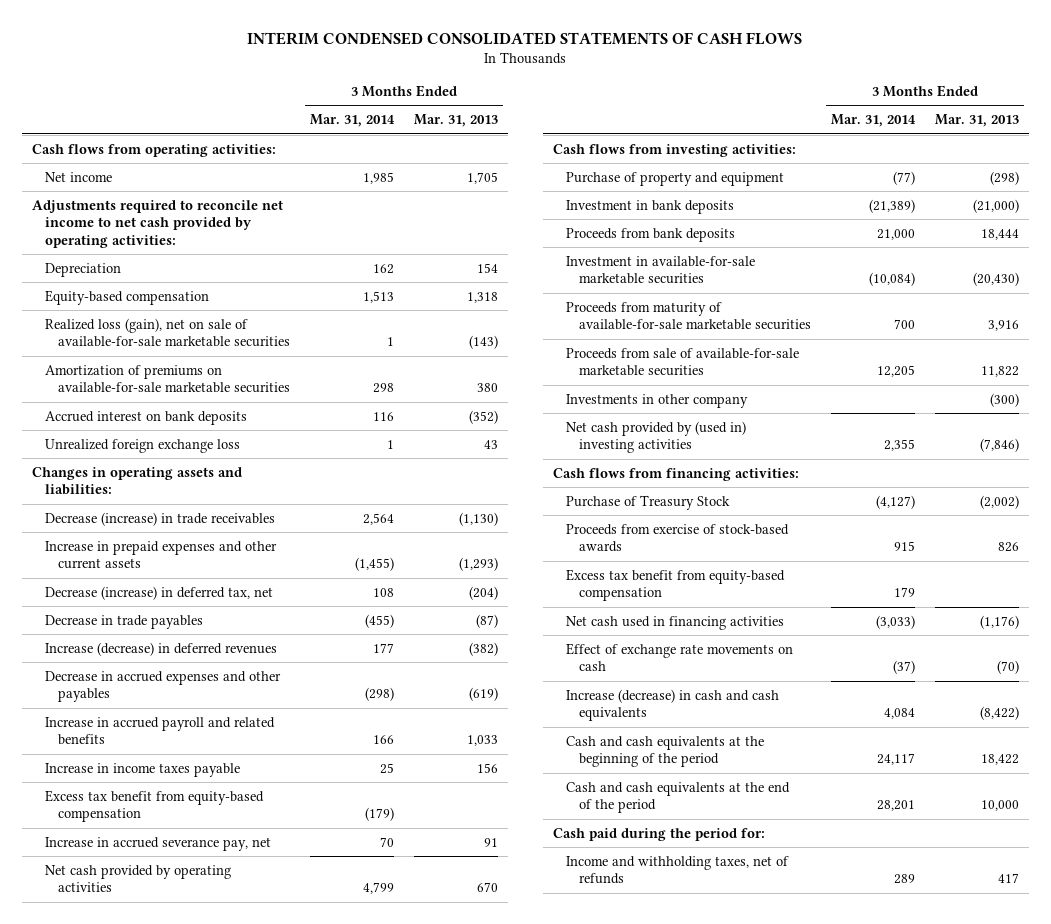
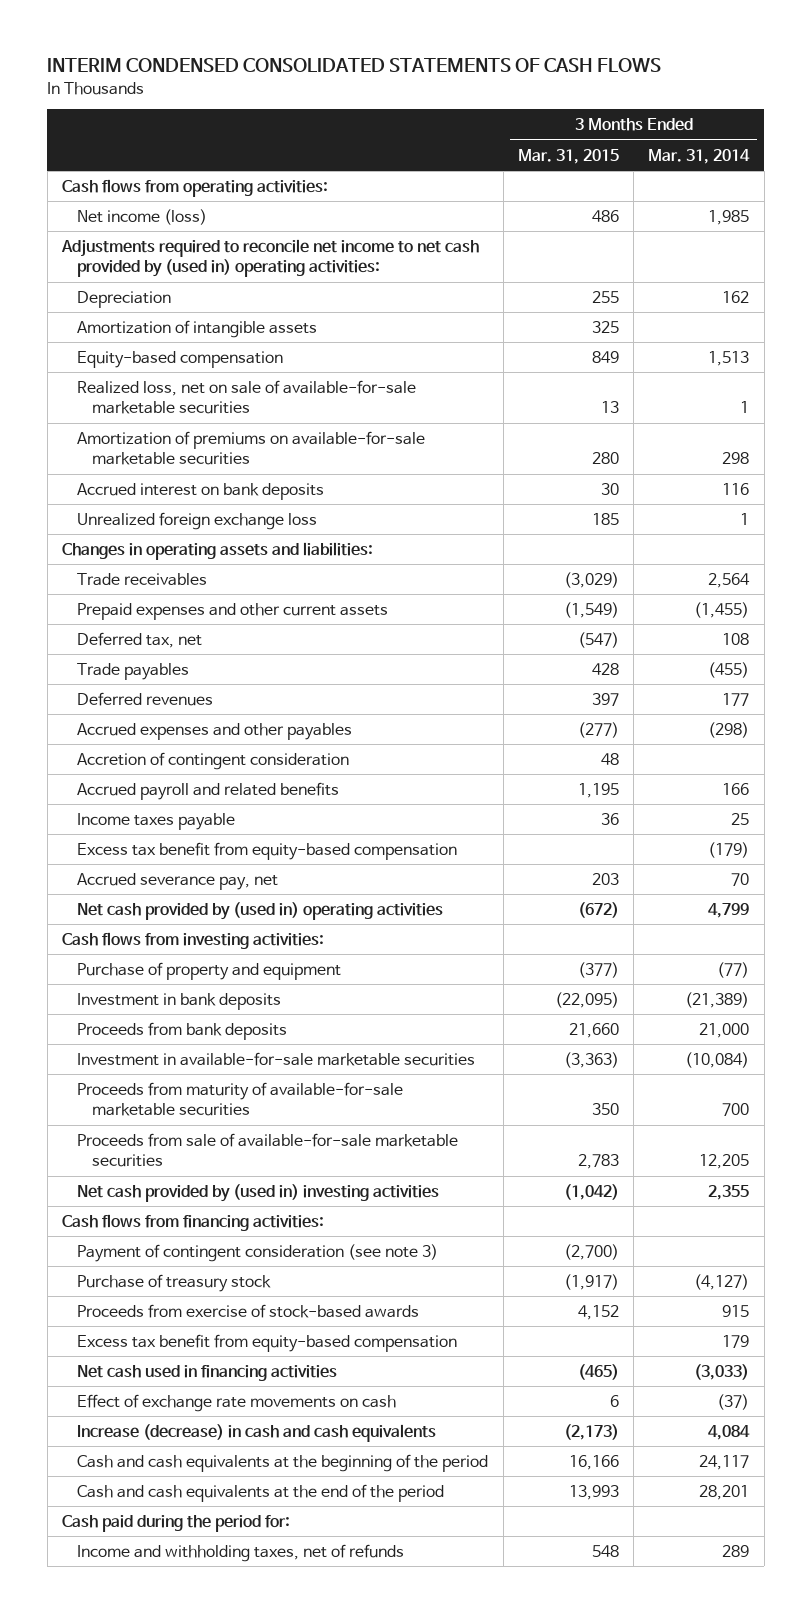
- | 3 Months Ended Mar. 31, 2014 | 3 Months Ended Mar. 31, 2013
+ | 3 Months Ended Mar. 31, 2015 | 3 Months Ended Mar. 31, 2014
- Net income | 1,985 | 1,705
- Adjustments required to reconcile net income to net cash provided by operating activities:
+ Net income (loss) | 486 | 1,985
+ Adjustments required to reconcile net income to net cash provided by (used in) operating activities:
+ Amortization of intangible assets | 325 |
- Realized loss (gain), net on sale of available-for-sale marketable securities | 1 | (143)
+ Realized loss, net on sale of available-for-sale marketable securities | 13 | 1
- Decrease (increase) in trade receivables | 2,564 | (1,130)
- Increase in prepaid expenses and other current assets | (1,455) | (1,293)
- Decrease (increase) in deferred tax, net | 108 | (204)
- Decrease in trade payables | (455) | (87)
- Increase (decrease) in deferred revenues | 177 | (382)
- Decrease in accrued expenses and other payables | (298) | (619)
- Increase in accrued payroll and related benefits | 166 | 1,033
- Increase in income taxes payable | 25 | 156
+ Trade receivables | (3,029) | 2,564
+ Prepaid expenses and other current assets | (1,549) | (1,455)
+ Deferred tax, net | (547) | 108
+ Trade payables | 428 | (455)
+ Deferred revenues | 397 | 177
+ Accrued expenses and other payables | (277) | (298)
+ Accretion of contingent consideration | 48 |
+ Accrued payroll and related benefits | 1,195 | 166
+ Income taxes payable | 36 | 25
- Increase in accrued severance pay, net | 70 | 91
- Net cash provided by operating activities | 4,799 | 670
+ Accrued severance pay, net | 203 | 70
+ Net cash provided by (used in) operating activities | (672) | 4,799
- Investments in other company | | (300)
- Purchase of Treasury Stock | (4,127) | (2,002)
+ Payment of contingent consideration (see note 3) | (2,700) |
+ Purchase of treasury stock | (1,917) | (4,127)

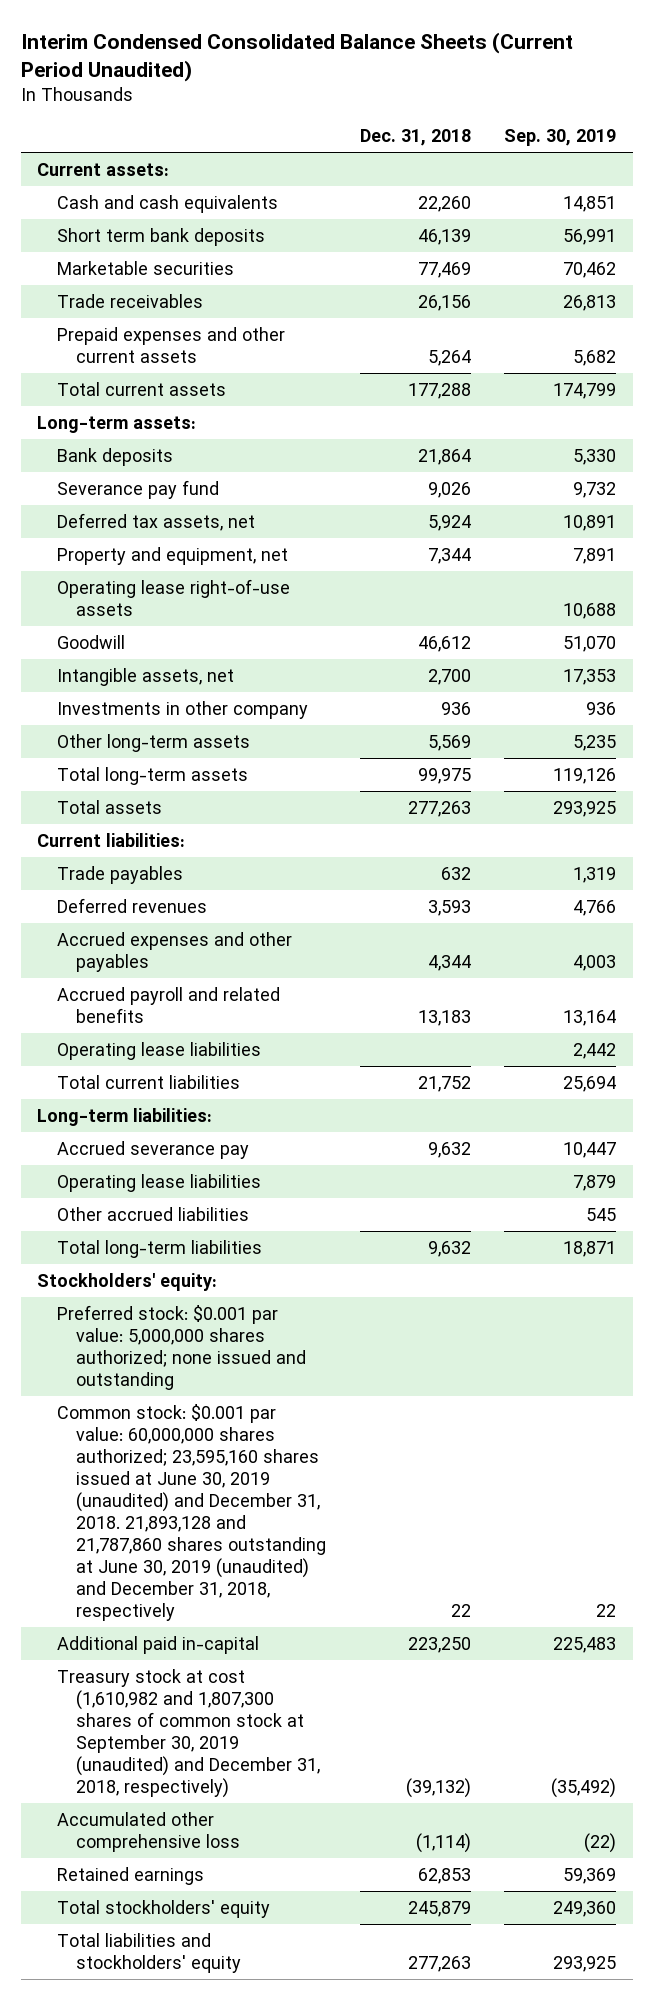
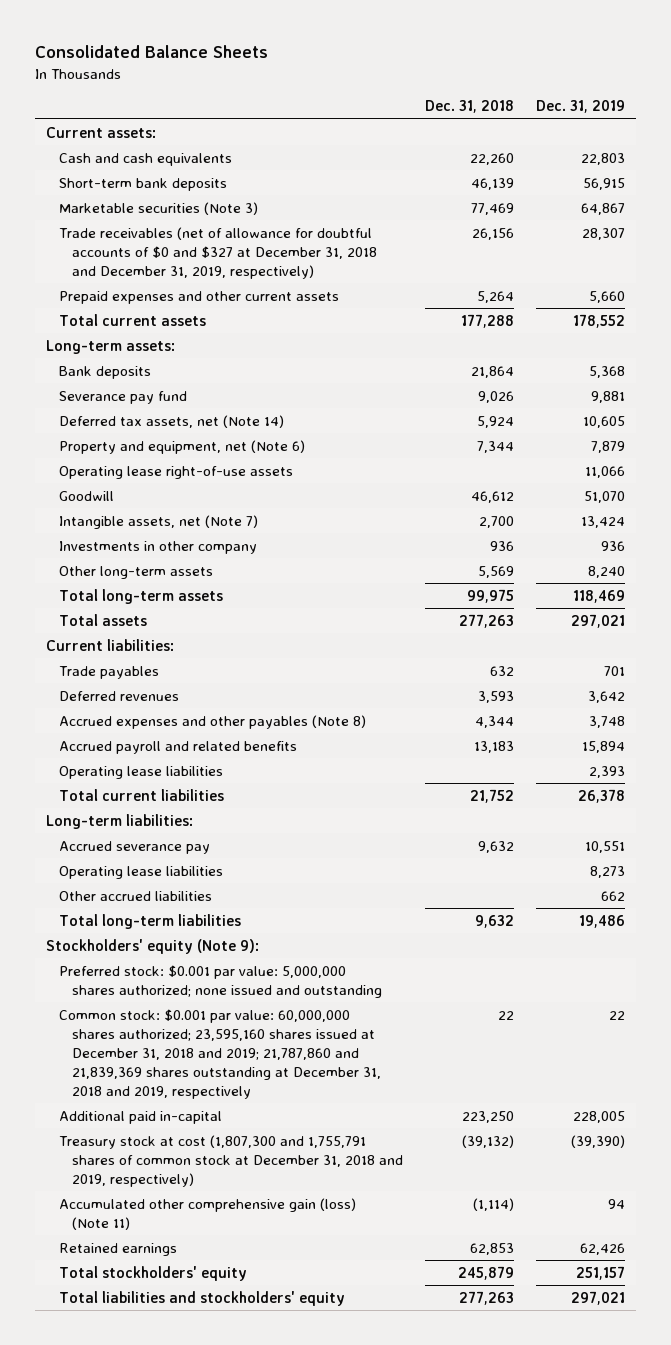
- Interim Condensed Consolidated Balance Sheets (Current Period Unaudited)
+ Consolidated Balance Sheets
- | Dec. 31, 2018 | Sep. 30, 2019
+ | Dec. 31, 2018 | Dec. 31, 2019
- Short term bank deposits | 46,139 | 56,991
- Marketable securities | 77,469 | 70,462
- Trade receivables | 26,156 | 26,813
+ Short-term bank deposits | 46,139 | 56,915
+ Marketable securities (Note 3) | 77,469 | 64,867
+ Trade receivables (net of allowance for doubtful accounts of $0 and $327 at December 31, 2018 and December 31, 2019, respectively) | 26,156 | 28,307
- Deferred tax assets, net | 5,924 | 10,891
- Property and equipment, net | 7,344 | 7,891
+ Deferred tax assets, net (Note 14) | 5,924 | 10,605
+ Property and equipment, net (Note 6) | 7,344 | 7,879
- Intangible assets, net | 2,700 | 17,353
+ Intangible assets, net (Note 7) | 2,700 | 13,424
- Accrued expenses and other payables | 4,344 | 4,003
+ Accrued expenses and other payables (Note 8) | 4,344 | 3,748
- Stockholders' equity:
+ Stockholders' equity (Note 9):
- Common stock: $0.001 par value: 60,000,000 shares authorized; 23,595,160 shares issued at June 30, 2019 (unaudited) and December 31, 2018. 21,893,128 and 21,787,860 shares outstanding at June 30, 2019 (unaudited) and December 31, 2018, respectively | 22 | 22
+ Common stock: $0.001 par value: 60,000,000 shares authorized; 23,595,160 shares issued at December 31, 2018 and 2019; 21,787,860 and 21,839,369 shares outstanding at December 31, 2018 and 2019, respectively | 22 | 22
- Treasury stock at cost (1,610,982 and 1,807,300 shares of common stock at September 30, 2019 (unaudited) and December 31, 2018, respectively) | (39,132) | (35,492)
- Accumulated other comprehensive loss | (1,114) | (22)
+ Treasury stock at cost (1,807,300 and 1,755,791 shares of common stock at December 31, 2018 and 2019, respectively) | (39,132) | (39,390)
+ Accumulated other comprehensive gain (loss) (Note 11) | (1,114) | 94

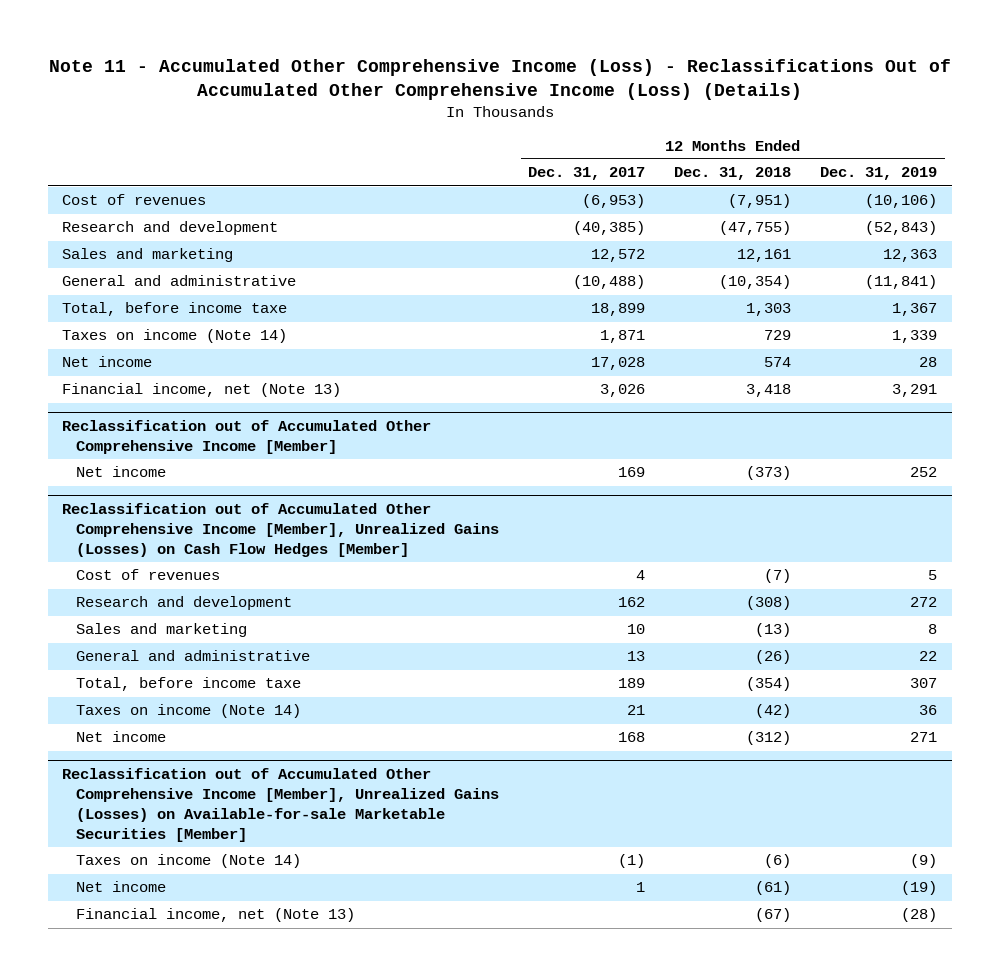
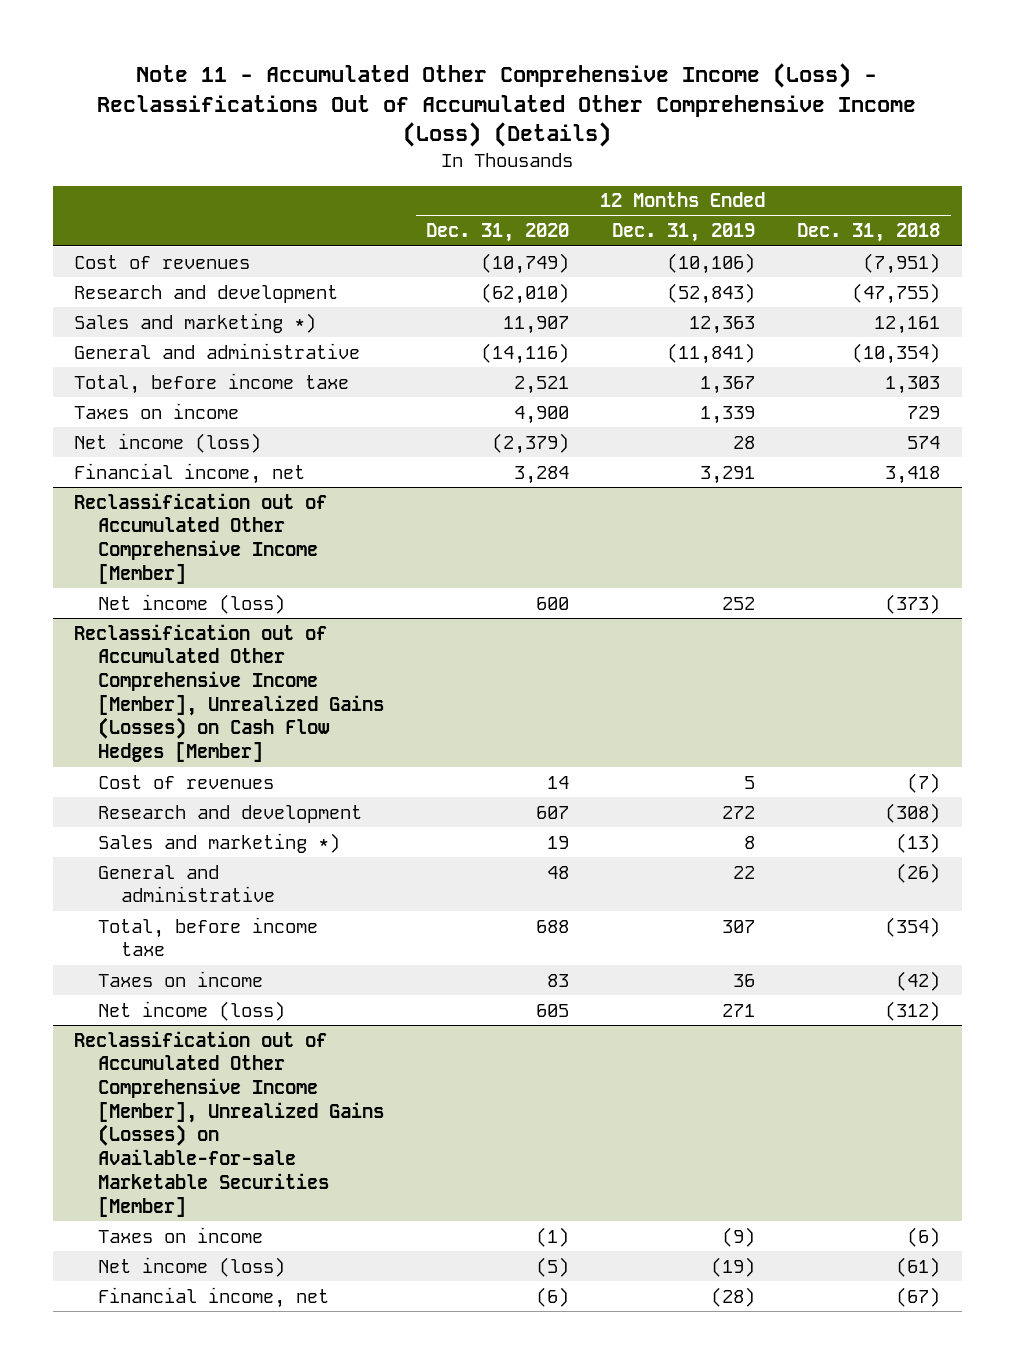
- | 12 Months Ended Dec. 31, 2017 | 12 Months Ended Dec. 31, 2018 | 12 Months Ended Dec. 31, 2019
+ | 12 Months Ended Dec. 31, 2020 | 12 Months Ended Dec. 31, 2019 | 12 Months Ended Dec. 31, 2018
- Sales and marketing | 12,572 | 12,161 | 12,363
+ Sales and marketing *) | 11,907 | 12,363 | 12,161
- Taxes on income (Note 14) | 1,871 | 729 | 1,339
- Net income | 17,028 | 574 | 28
- Financial income, net (Note 13) | 3,026 | 3,418 | 3,291
+ Taxes on income | 4,900 | 1,339 | 729
+ Net income (loss) | (2,379) | 28 | 574
+ Financial income, net | 3,284 | 3,291 | 3,418
@ Reclassification out of Accumulated Other Comprehensive Income [Member]
- Net income | 169 | (373) | 252
+ Net income (loss) | 600 | 252 | (373)
@ Reclassification out of Accumulated Other Comprehensive Income [Member], Unrealized Gains (Losses) on Cash Flow Hedges [Member]
- Sales and marketing | 10 | (13) | 8
+ Sales and marketing *) | 19 | 8 | (13)
- Taxes on income (Note 14) | 21 | (42) | 36
- Net income | 168 | (312) | 271
+ Taxes on income | 83 | 36 | (42)
+ Net income (loss) | 605 | 271 | (312)
@ Reclassification out of Accumulated Other Comprehensive Income [Member], Unrealized Gains (Losses) on Available-for-sale Marketable Securities [Member]
- Taxes on income (Note 14) | (1) | (6) | (9)
- Net income | 1 | (61) | (19)
- Financial income, net (Note 13) | | (67) | (28)
+ Taxes on income | (1) | (9) | (6)
+ Net income (loss) | (5) | (19) | (61)
+ Financial income, net | (6) | (28) | (67)

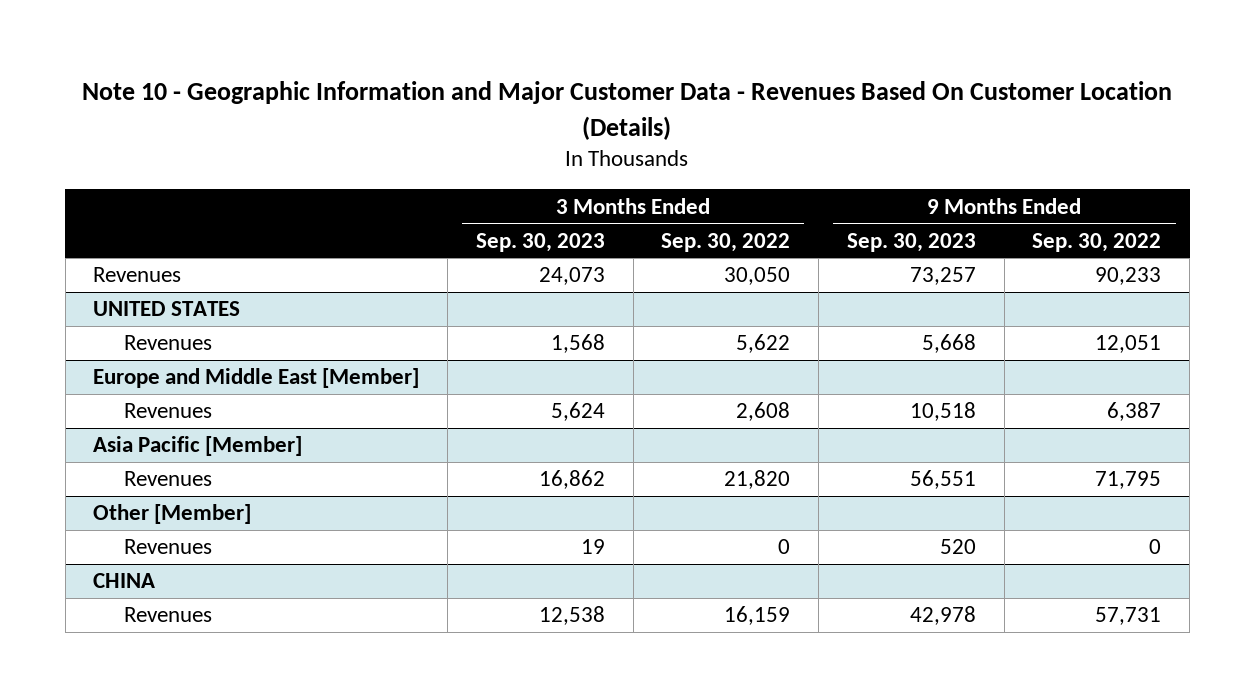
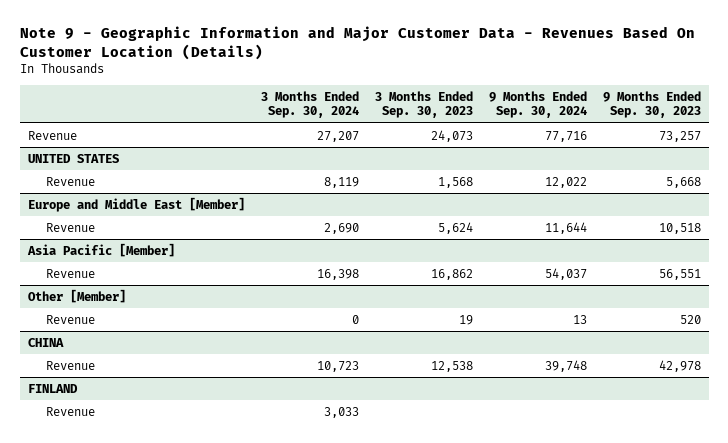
- Note 10 - Geographic Information and Major Customer Data - Revenues Based On Customer Location (Details)
+ Note 9 - Geographic Information and Major Customer Data - Revenues Based On Customer Location (Details)
- | 3 Months Ended Sep. 30, 2023 | 3 Months Ended Sep. 30, 2022 | 9 Months Ended Sep. 30, 2023 | 9 Months Ended Sep. 30, 2022
+ | 3 Months Ended Sep. 30, 2024 | 3 Months Ended Sep. 30, 2023 | 9 Months Ended Sep. 30, 2024 | 9 Months Ended Sep. 30, 2023
- Revenues | 24,073 | 30,050 | 73,257 | 90,233
+ Revenue | 27,207 | 24,073 | 77,716 | 73,257
@ UNITED STATES
- Revenues | 1,568 | 5,622 | 5,668 | 12,051
+ Revenue | 8,119 | 1,568 | 12,022 | 5,668
@ Europe and Middle East [Member]
- Revenues | 5,624 | 2,608 | 10,518 | 6,387
+ Revenue | 2,690 | 5,624 | 11,644 | 10,518
@ Asia Pacific [Member]
- Revenues | 16,862 | 21,820 | 56,551 | 71,795
+ Revenue | 16,398 | 16,862 | 54,037 | 56,551
@ Other [Member]
- Revenues | 19 | 0 | 520 | 0
+ Revenue | 0 | 19 | 13 | 520
@ CHINA
- Revenues | 12,538 | 16,159 | 42,978 | 57,731
+ Revenue | 10,723 | 12,538 | 39,748 | 42,978
+ FINLAND
+ Revenue | 3,033 | | |

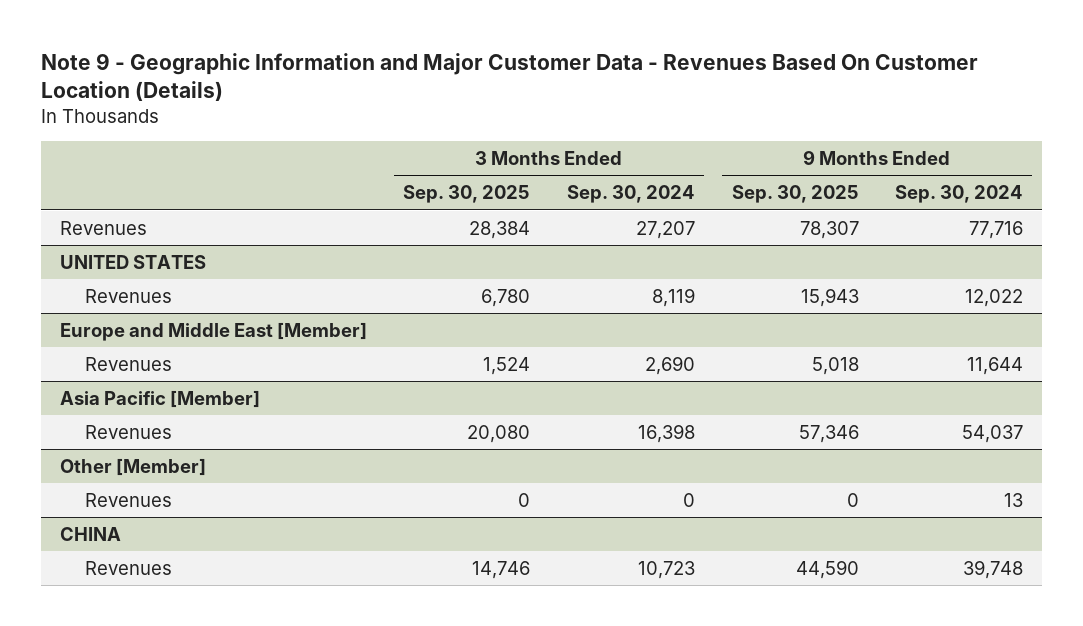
- | 3 Months Ended Sep. 30, 2024 | 3 Months Ended Sep. 30, 2023 | 9 Months Ended Sep. 30, 2024 | 9 Months Ended Sep. 30, 2023
+ | 3 Months Ended Sep. 30, 2025 | 3 Months Ended Sep. 30, 2024 | 9 Months Ended Sep. 30, 2025 | 9 Months Ended Sep. 30, 2024
- Revenue | 27,207 | 24,073 | 77,716 | 73,257
+ Revenues | 28,384 | 27,207 | 78,307 | 77,716
@ UNITED STATES
- Revenue | 8,119 | 1,568 | 12,022 | 5,668
+ Revenues | 6,780 | 8,119 | 15,943 | 12,022
@ Europe and Middle East [Member]
- Revenue | 2,690 | 5,624 | 11,644 | 10,518
+ Revenues | 1,524 | 2,690 | 5,018 | 11,644
@ Asia Pacific [Member]
- Revenue | 16,398 | 16,862 | 54,037 | 56,551
+ Revenues | 20,080 | 16,398 | 57,346 | 54,037
@ Other [Member]
- Revenue | 0 | 19 | 13 | 520
+ Revenues | 0 | 0 | 0 | 13
@ CHINA
- Revenue | 10,723 | 12,538 | 39,748 | 42,978
- FINLAND
- Revenue | 3,033 | | |
@ CHINA
+ Revenues | 14,746 | 10,723 | 44,590 | 39,748

